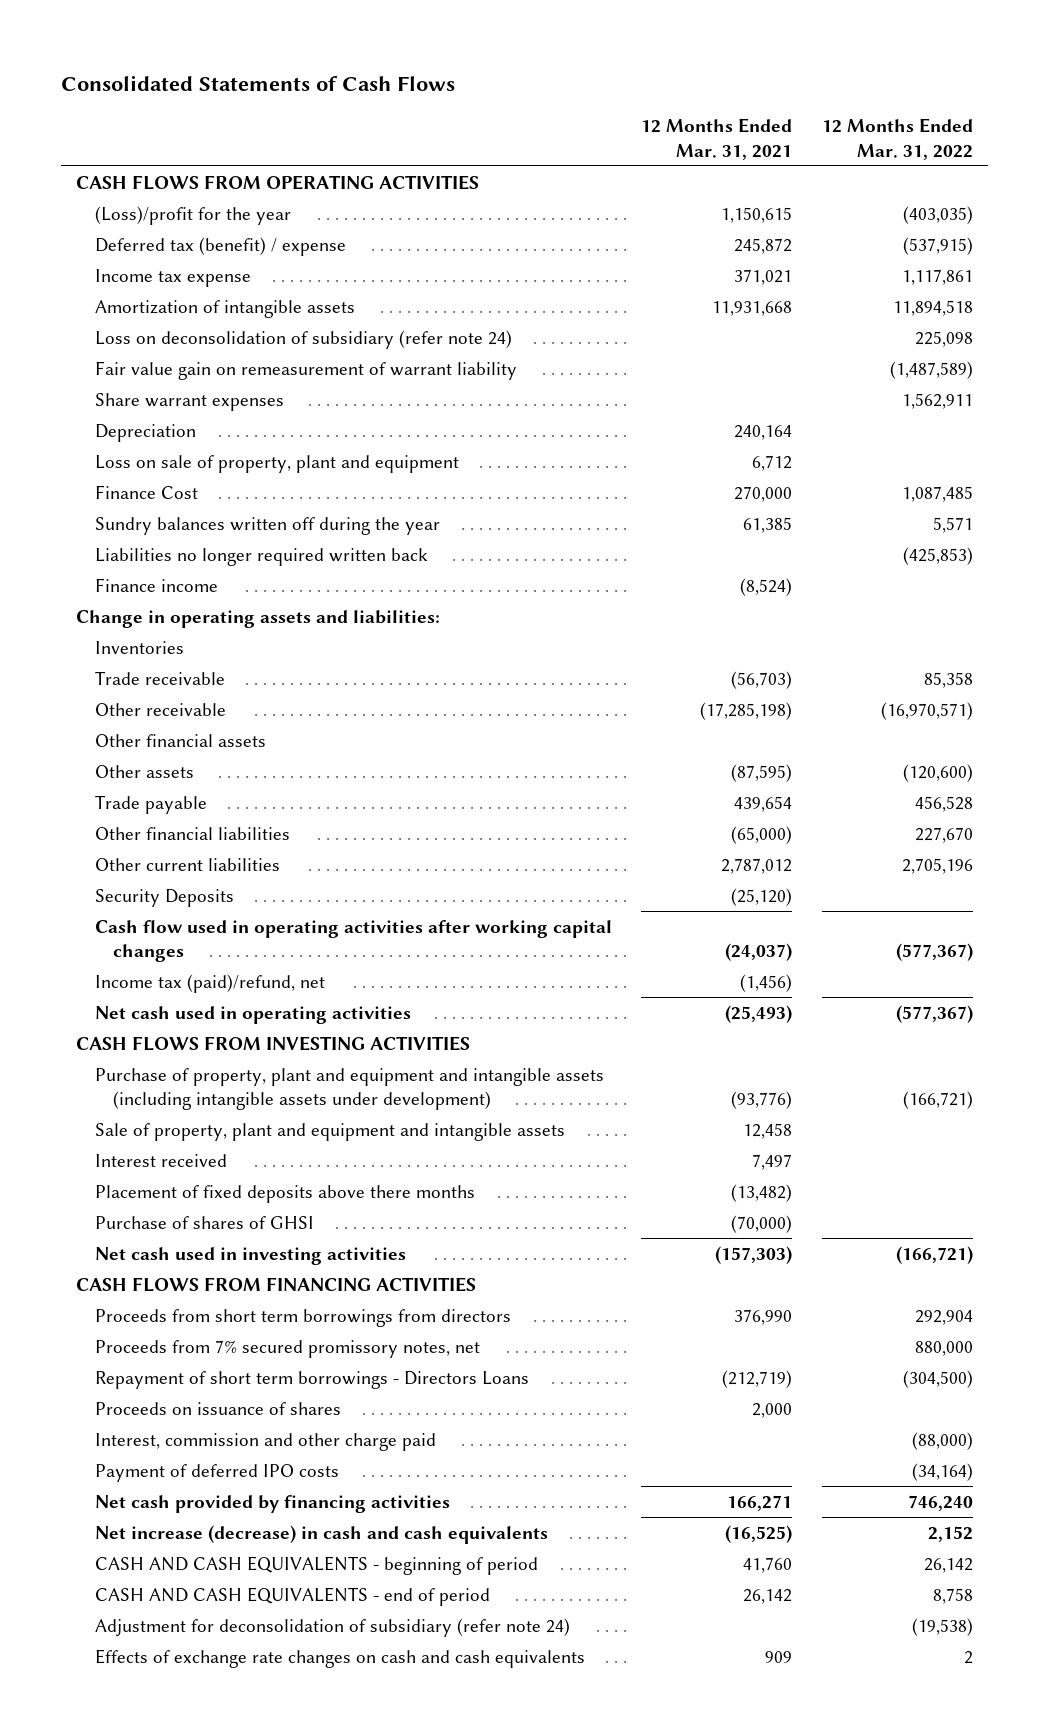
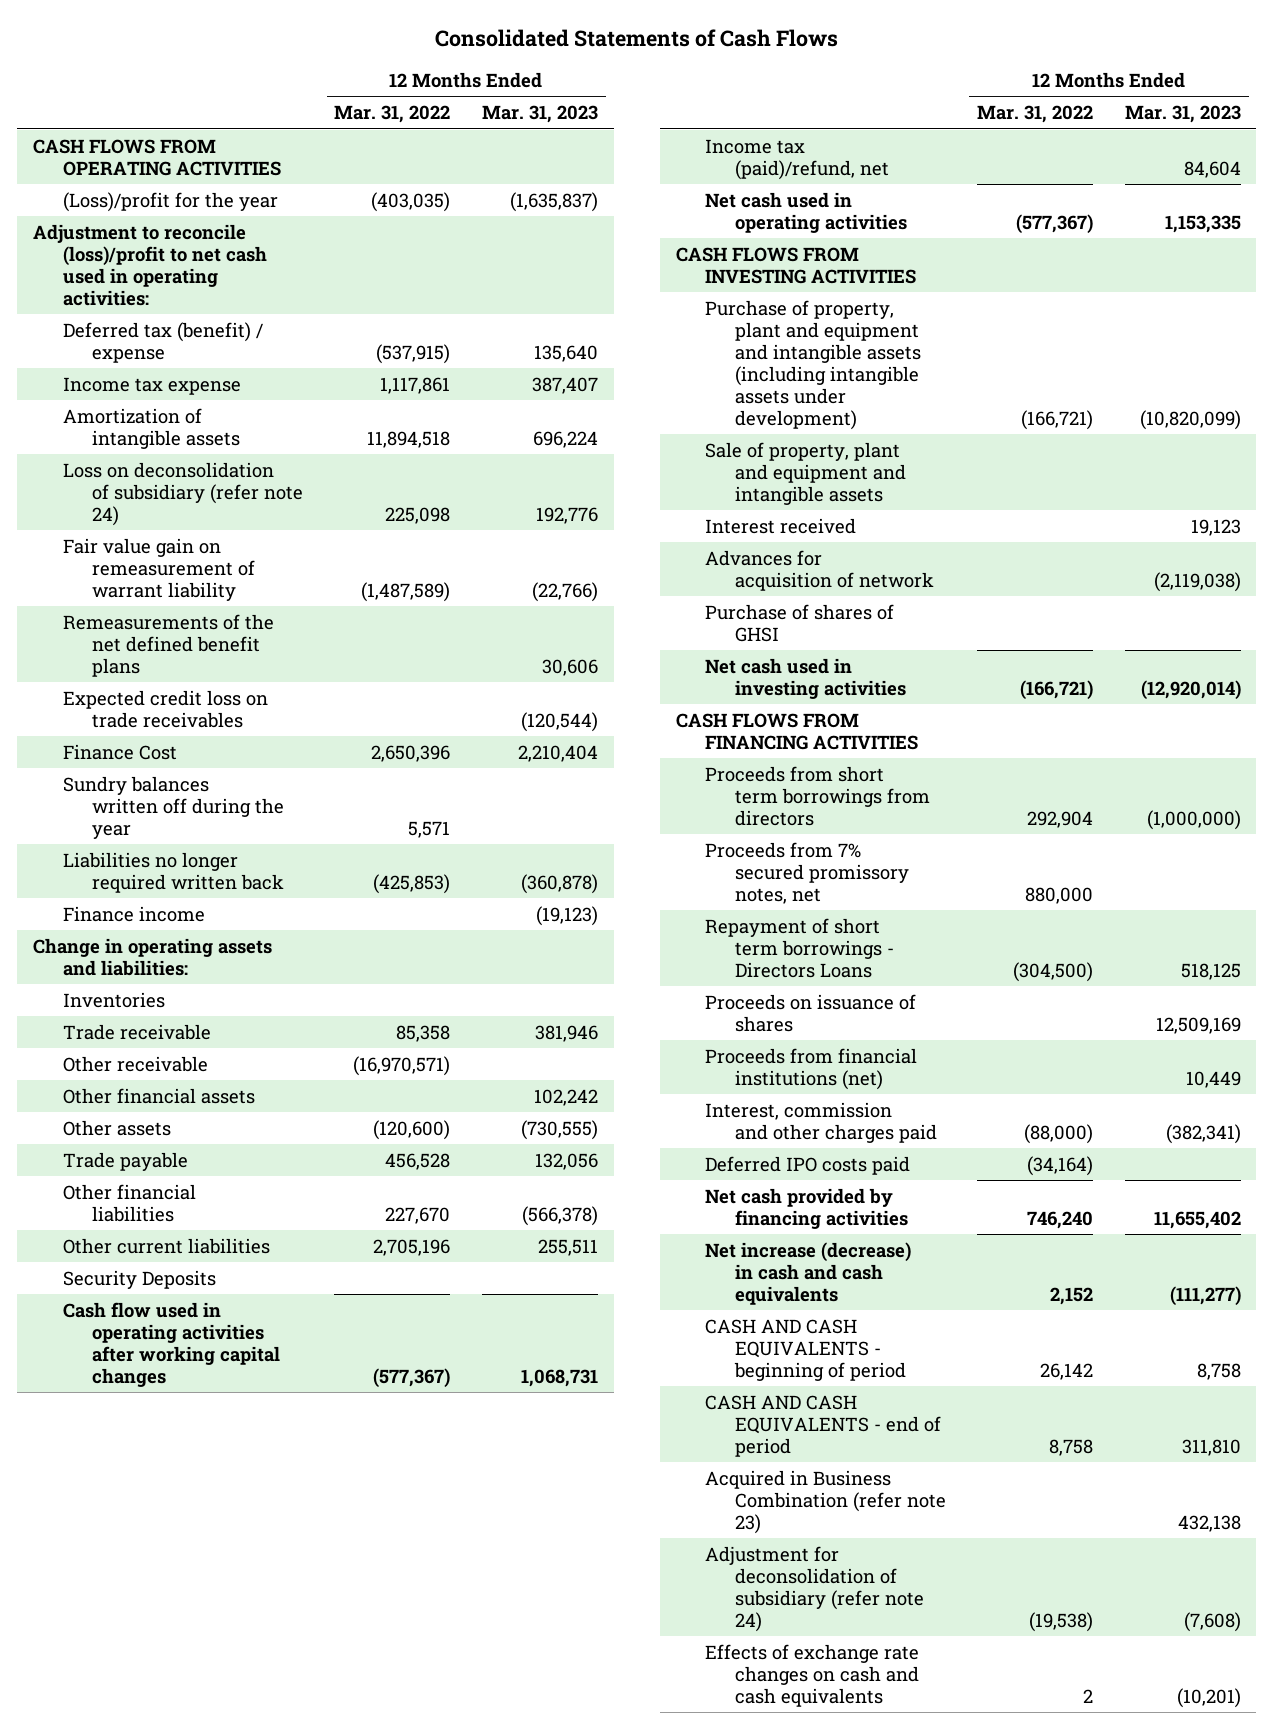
- | 12 Months Ended Mar. 31, 2021 | 12 Months Ended Mar. 31, 2022
+ | 12 Months Ended Mar. 31, 2022 | 12 Months Ended Mar. 31, 2023
+ Adjustment to reconcile (loss)/profit to net cash used in operating activities:
- Share warrant expenses | | 1,562,911
- Depreciation | 240,164 |
- Loss on sale of property, plant and equipment | 6,712 |
- Finance Cost | 270,000 | 1,087,485
+ Remeasurements of the net defined benefit plans | | 30,606
+ Expected credit loss on trade receivables | | (120,544)
+ Finance Cost | 2,650,396 | 2,210,404
- Placement of fixed deposits above there months | (13,482) |
+ Advances for acquisition of network | | (2,119,038)
- Interest, commission and other charge paid | | (88,000)
- Payment of deferred IPO costs | | (34,164)
+ Proceeds from financial institutions (net) | | 10,449
+ Interest, commission and other charges paid | (88,000) | (382,341)
+ Deferred IPO costs paid | (34,164) |
+ Acquired in Business Combination (refer note 23) | | 432,138

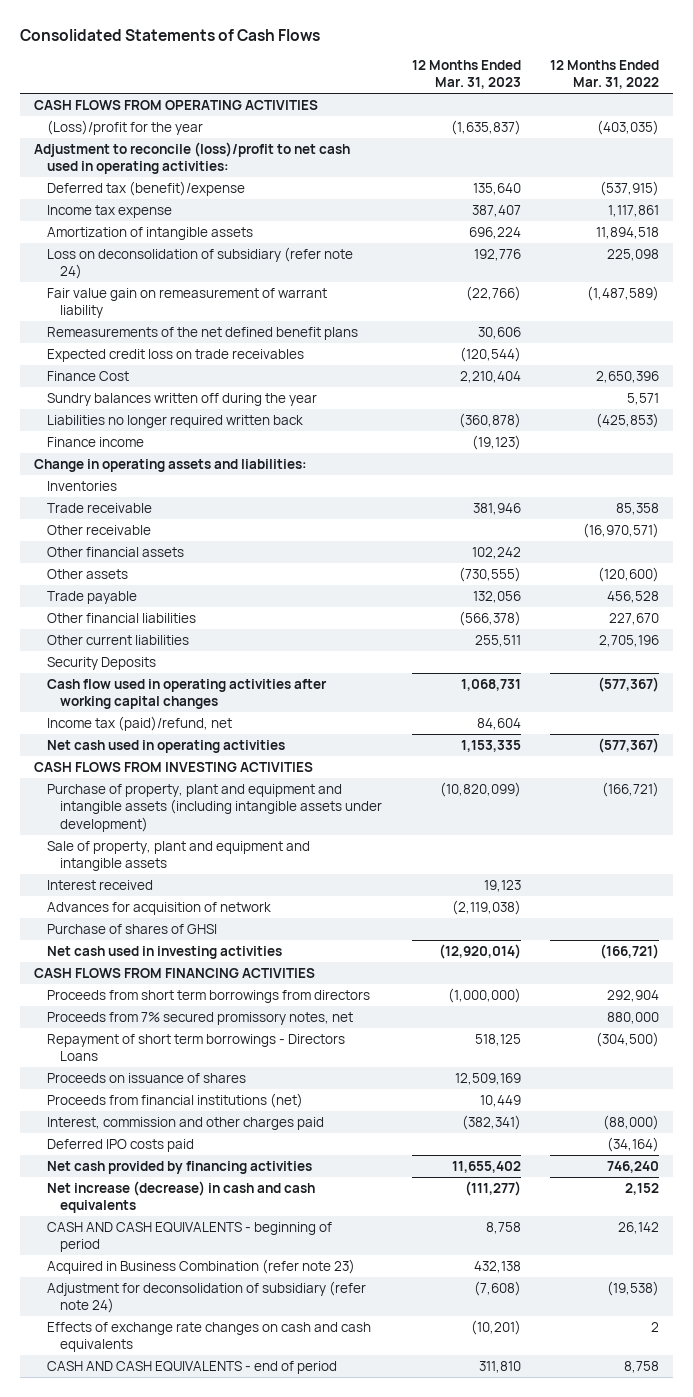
- | 12 Months Ended Mar. 31, 2022 | 12 Months Ended Mar. 31, 2023
+ | 12 Months Ended Mar. 31, 2023 | 12 Months Ended Mar. 31, 2022
- Deferred tax (benefit) / expense | (537,915) | 135,640
+ Deferred tax (benefit)/expense | 135,640 | (537,915)
moved down: CASH AND CASH EQUIVALENTS - end of period | 311,810 | 8,758

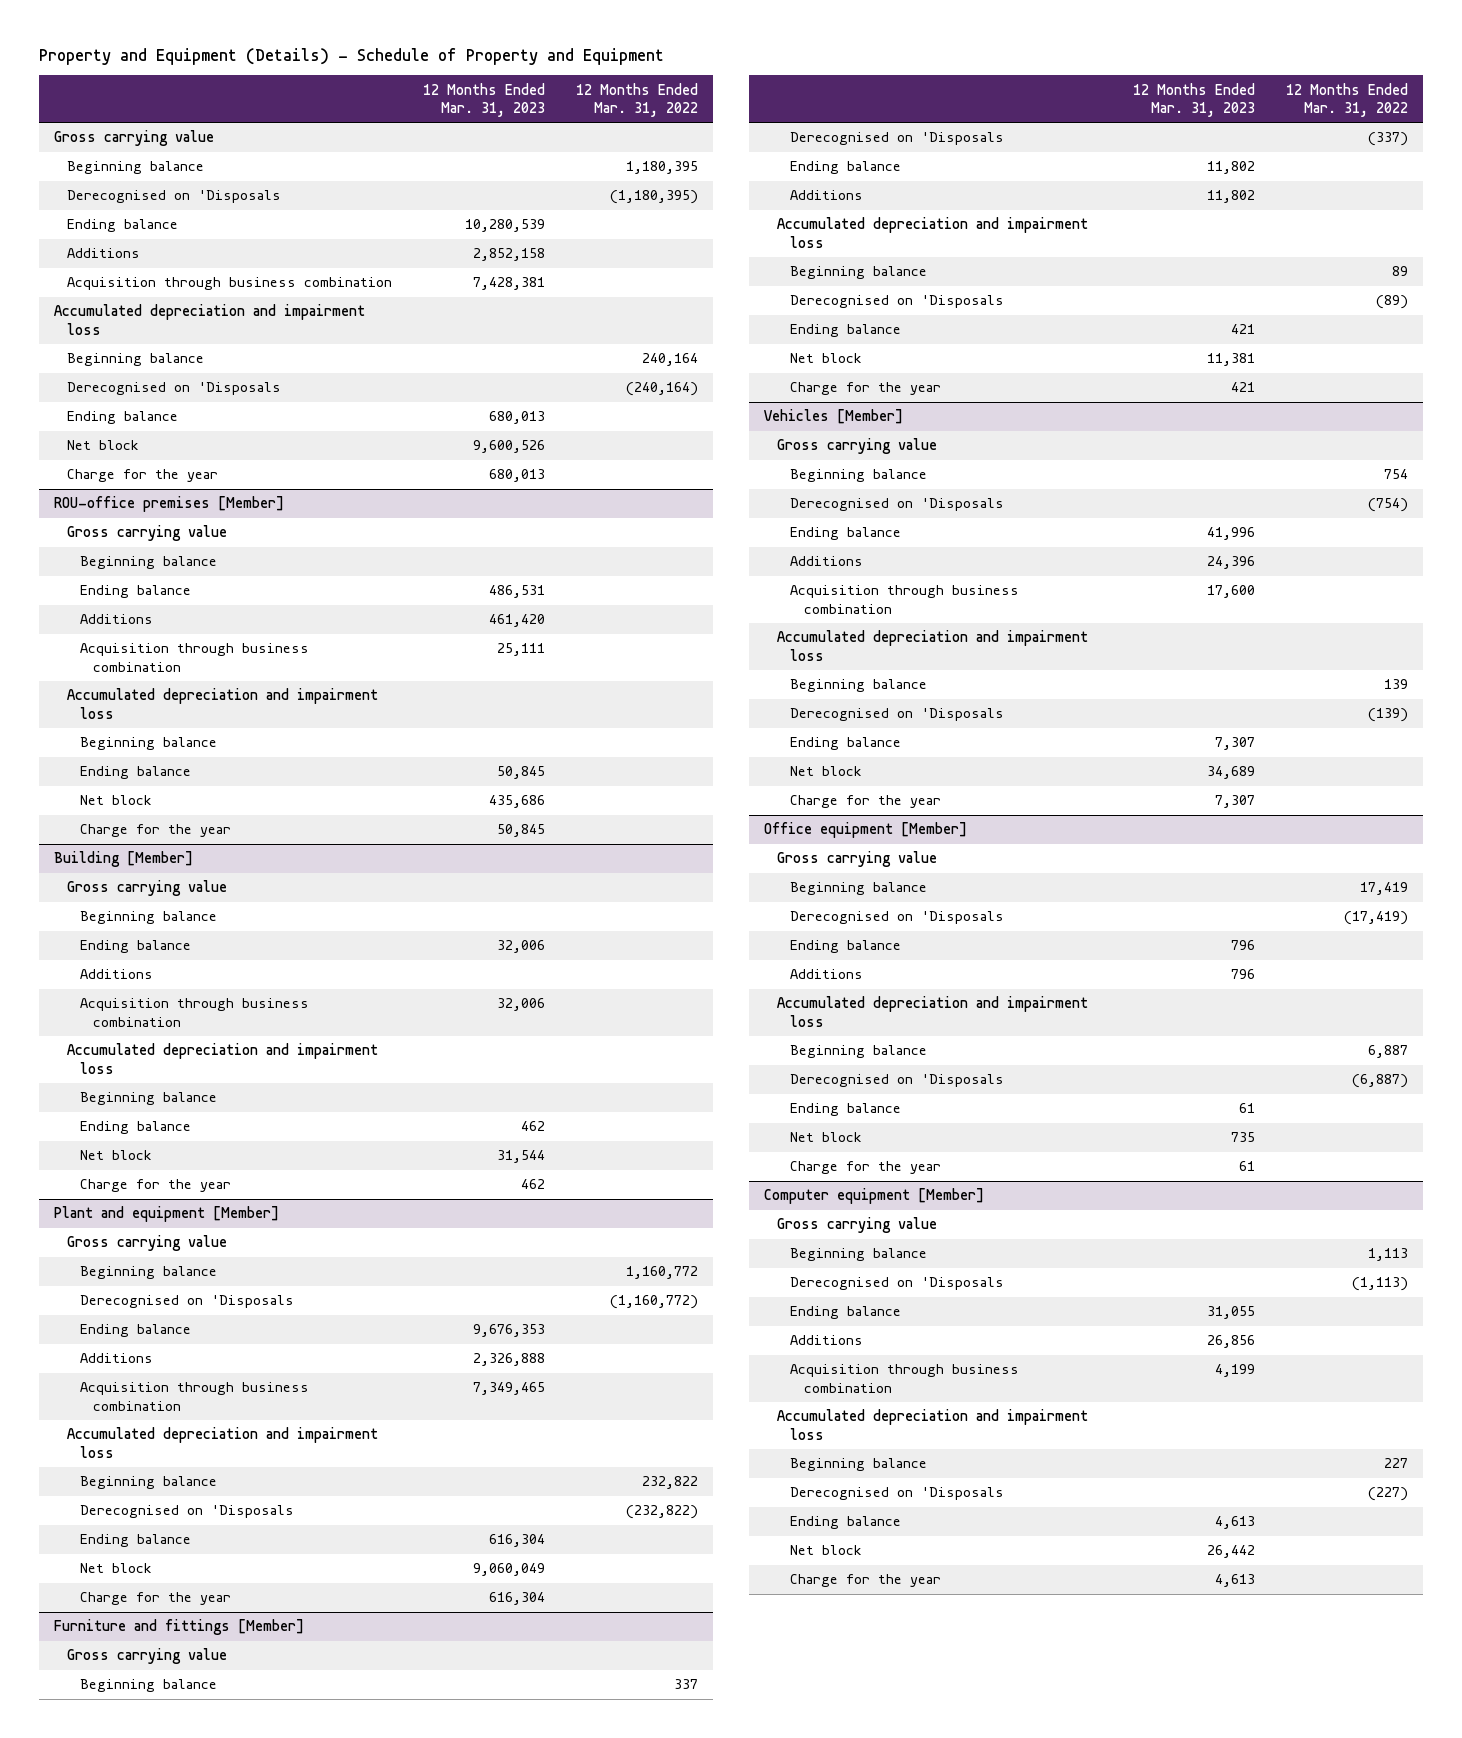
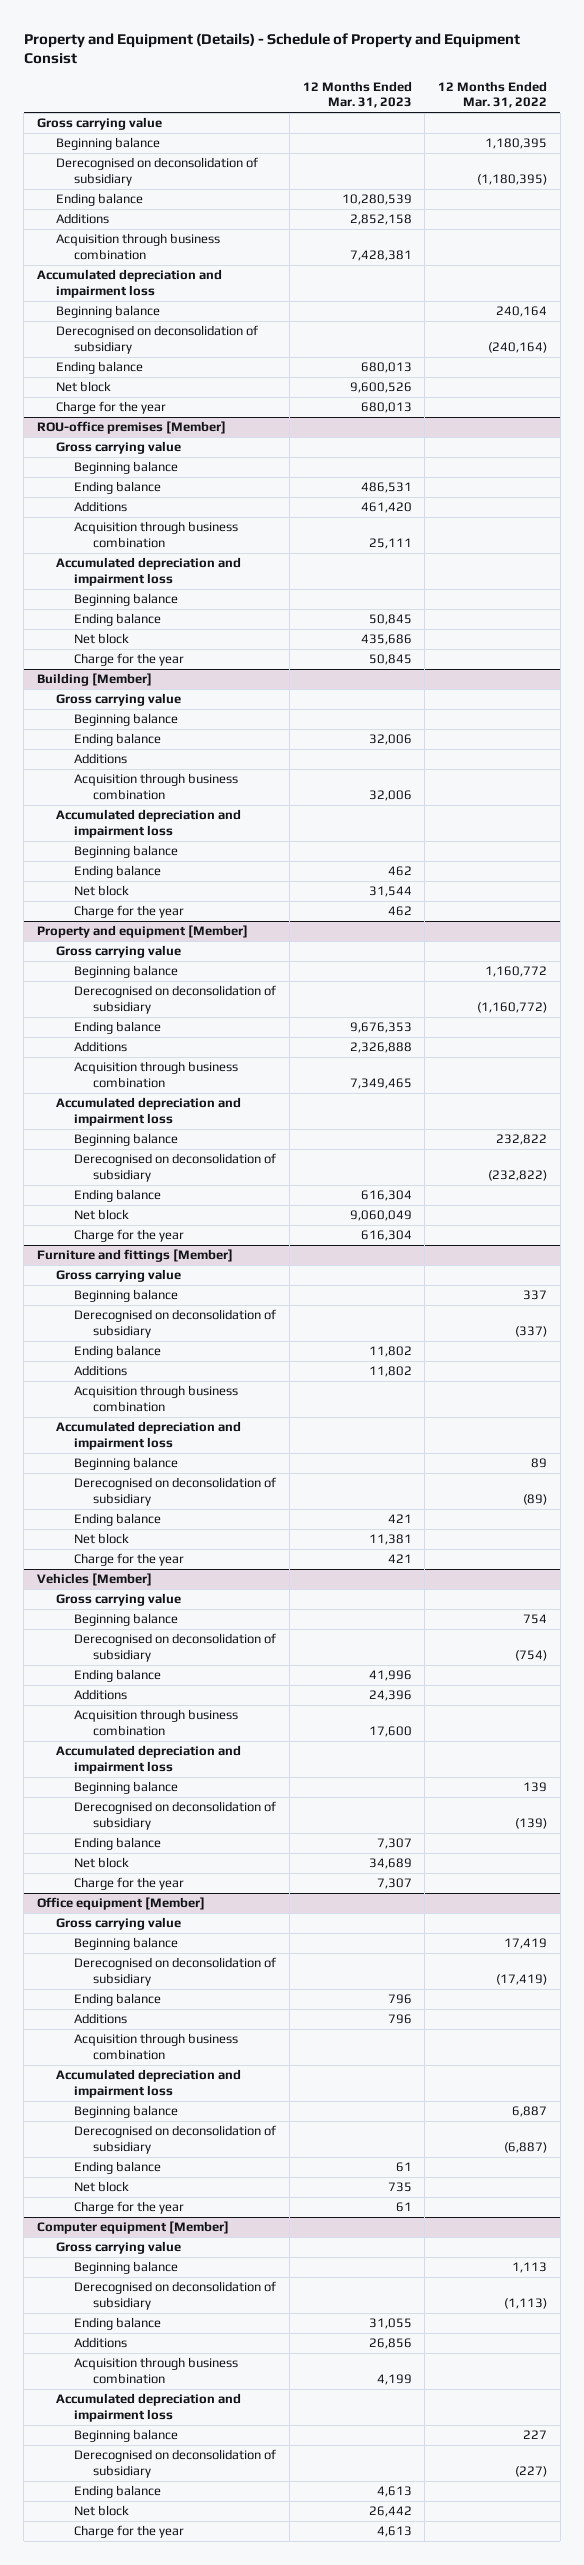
- Property and Equipment (Details) - Schedule of Property and Equipment
+ Property and Equipment (Details) - Schedule of Property and Equipment Consist
- Derecognised on 'Disposals | | (1,180,395)
+ Derecognised on deconsolidation of subsidiary | | (1,180,395)
- Derecognised on 'Disposals | | (240,164)
+ Derecognised on deconsolidation of subsidiary | | (240,164)
- Plant and equipment [Member]
+ Property and equipment [Member]
- Derecognised on 'Disposals | | (1,160,772)
+ Derecognised on deconsolidation of subsidiary | | (1,160,772)
- Derecognised on 'Disposals | | (232,822)
+ Derecognised on deconsolidation of subsidiary | | (232,822)
@ Furniture and fittings [Member]
- Derecognised on 'Disposals | | (337)
+ Derecognised on deconsolidation of subsidiary | | (337)
+ Acquisition through business combination
- Derecognised on 'Disposals | | (89)
+ Derecognised on deconsolidation of subsidiary | | (89)
@ Vehicles [Member]
- Derecognised on 'Disposals | | (754)
+ Derecognised on deconsolidation of subsidiary | | (754)
- Derecognised on 'Disposals | | (139)
+ Derecognised on deconsolidation of subsidiary | | (139)
@ Office equipment [Member]
- Derecognised on 'Disposals | | (17,419)
+ Derecognised on deconsolidation of subsidiary | | (17,419)
+ Acquisition through business combination
- Derecognised on 'Disposals | | (6,887)
+ Derecognised on deconsolidation of subsidiary | | (6,887)
@ Computer equipment [Member]
- Derecognised on 'Disposals | | (1,113)
+ Derecognised on deconsolidation of subsidiary | | (1,113)
- Derecognised on 'Disposals | | (227)
+ Derecognised on deconsolidation of subsidiary | | (227)

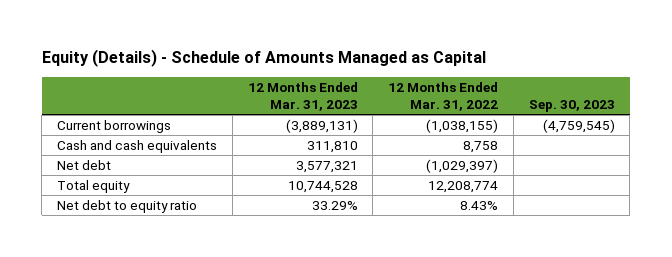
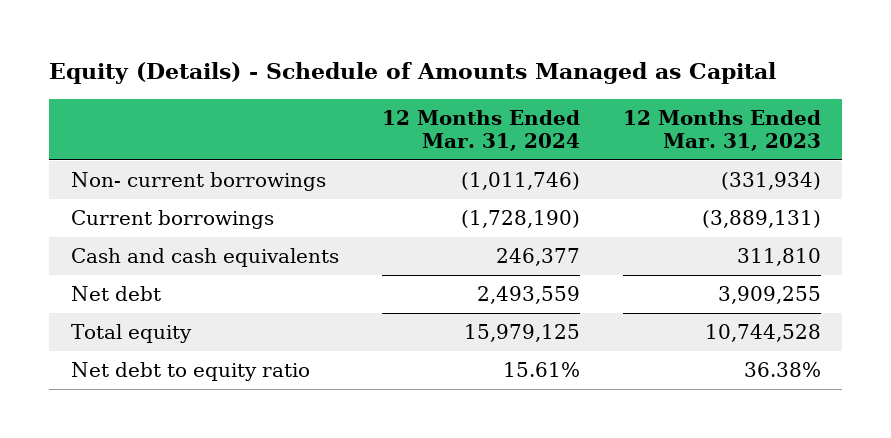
- | 12 Months Ended Mar. 31, 2023 | 12 Months Ended Mar. 31, 2022 | Sep. 30, 2023
+ | 12 Months Ended Mar. 31, 2024 | 12 Months Ended Mar. 31, 2023
+ Non- current borrowings | (1,011,746) | (331,934)
- Net debt | 3,577,321 | (1,029,397) |
+ Net debt | 2,493,559 | 3,909,255
- Net debt to equity ratio | 33.29% | 8.43% |
+ Net debt to equity ratio | 15.61% | 36.38%

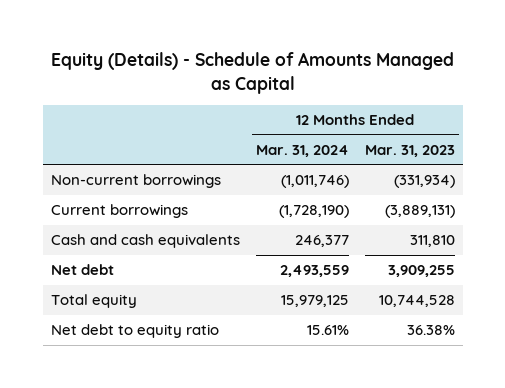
- Non- current borrowings | (1,011,746) | (331,934)
+ Non-current borrowings | (1,011,746) | (331,934)

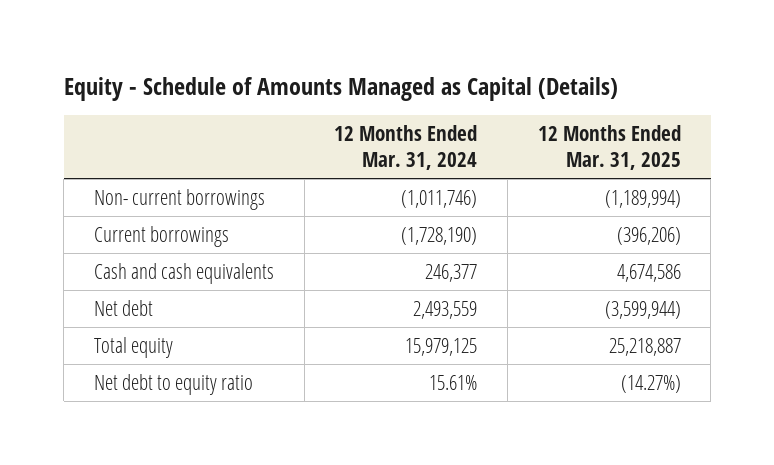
- Equity (Details) - Schedule of Amounts Managed as Capital
+ Equity - Schedule of Amounts Managed as Capital (Details)
- | 12 Months Ended Mar. 31, 2024 | 12 Months Ended Mar. 31, 2023
+ | 12 Months Ended Mar. 31, 2024 | 12 Months Ended Mar. 31, 2025
- Non-current borrowings | (1,011,746) | (331,934)
+ Non- current borrowings | (1,011,746) | (1,189,994)

